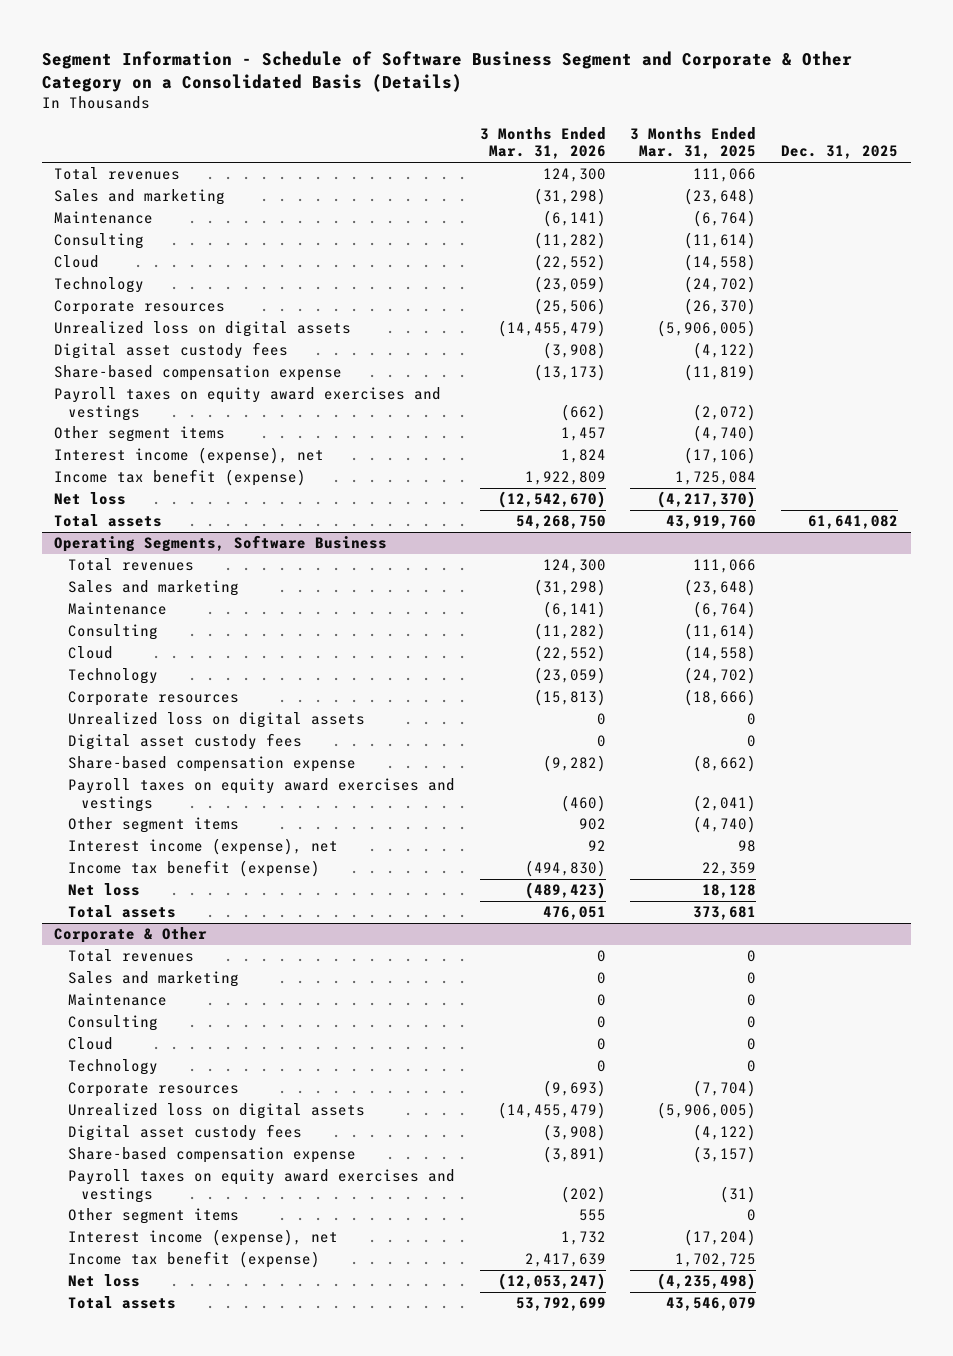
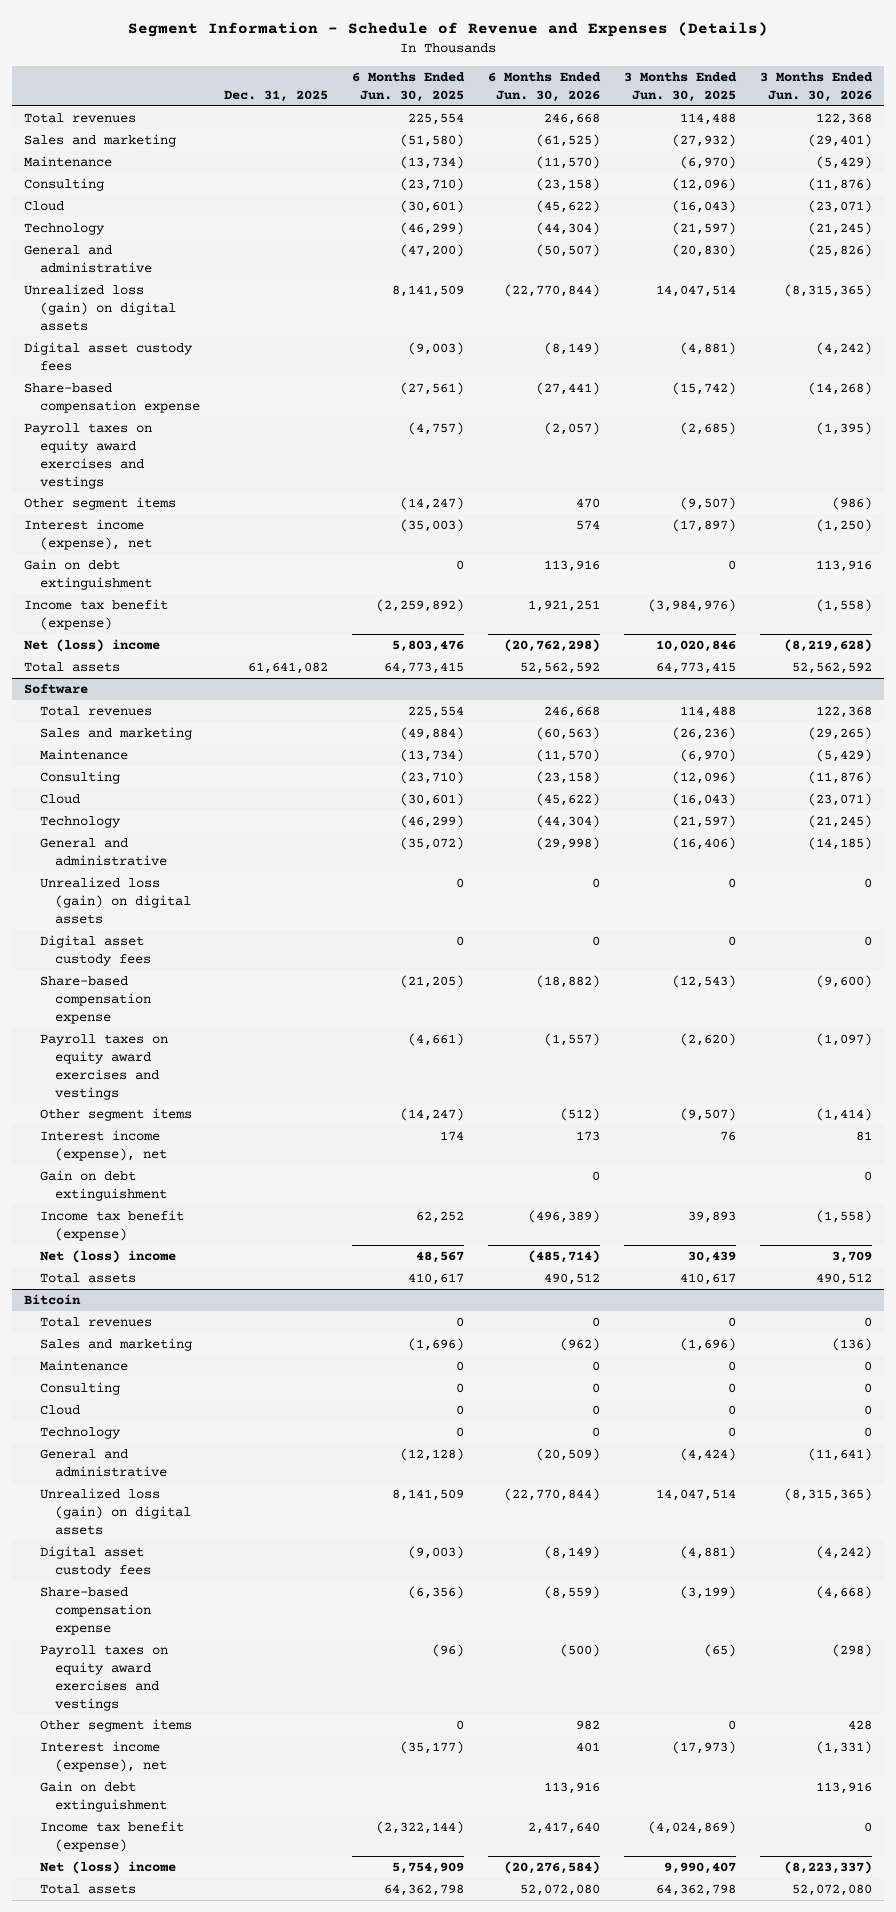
- Segment Information - Schedule of Software Business Segment and Corporate & Other Category on a Consolidated Basis (Details)
+ Segment Information - Schedule of Revenue and Expenses (Details)
- | 3 Months Ended Mar. 31, 2026 | 3 Months Ended Mar. 31, 2025 | Dec. 31, 2025
+ | Dec. 31, 2025 | 6 Months Ended Jun. 30, 2025 | 6 Months Ended Jun. 30, 2026 | 3 Months Ended Jun. 30, 2025 | 3 Months Ended Jun. 30, 2026
- Corporate resources | (25,506) | (26,370) |
- Unrealized loss on digital assets | (14,455,479) | (5,906,005) |
+ General and administrative | | (47,200) | (50,507) | (20,830) | (25,826)
+ Unrealized loss (gain) on digital assets | | 8,141,509 | (22,770,844) | 14,047,514 | (8,315,365)
+ Gain on debt extinguishment | | 0 | 113,916 | 0 | 113,916
- Net loss | (12,542,670) | (4,217,370) |
+ Net (loss) income | | 5,803,476 | (20,762,298) | 10,020,846 | (8,219,628)
- Operating Segments, Software Business
+ Software
- Corporate resources | (15,813) | (18,666) |
- Unrealized loss on digital assets | 0 | 0 |
+ General and administrative | | (35,072) | (29,998) | (16,406) | (14,185)
+ Unrealized loss (gain) on digital assets | | 0 | 0 | 0 | 0
+ Gain on debt extinguishment | | | 0 | | 0
- Net loss | (489,423) | 18,128 |
+ Net (loss) income | | 48,567 | (485,714) | 30,439 | 3,709
- Corporate & Other
- Total revenues | 0 | 0 |
- Sales and marketing | 0 | 0 |
- Maintenance | 0 | 0 |
- Consulting | 0 | 0 |
- Cloud | 0 | 0 |
- Technology | 0 | 0 |
- Corporate resources | (9,693) | (7,704) |
- Unrealized loss on digital assets | (14,455,479) | (5,906,005) |
- Digital asset custody fees | (3,908) | (4,122) |
- Share-based compensation expense | (3,891) | (3,157) |
- Payroll taxes on equity award exercises and vestings | (202) | (31) |
- Other segment items | 555 | 0 |
- Interest income (expense), net | 1,732 | (17,204) |
- Income tax benefit (expense) | 2,417,639 | 1,702,725 |
- Net loss | (12,053,247) | (4,235,498) |
- Total assets | 53,792,699 | 43,546,079 |
+ Bitcoin
+ Total revenues | | 0 | 0 | 0 | 0
+ Sales and marketing | | (1,696) | (962) | (1,696) | (136)
+ Maintenance | | 0 | 0 | 0 | 0
+ Consulting | | 0 | 0 | 0 | 0
+ Cloud | | 0 | 0 | 0 | 0
+ Technology | | 0 | 0 | 0 | 0
+ General and administrative | | (12,128) | (20,509) | (4,424) | (11,641)
+ Unrealized loss (gain) on digital assets | | 8,141,509 | (22,770,844) | 14,047,514 | (8,315,365)
+ Digital asset custody fees | | (9,003) | (8,149) | (4,881) | (4,242)
+ Share-based compensation expense | | (6,356) | (8,559) | (3,199) | (4,668)
+ Payroll taxes on equity award exercises and vestings | | (96) | (500) | (65) | (298)
+ Other segment items | | 0 | 982 | 0 | 428
+ Interest income (expense), net | | (35,177) | 401 | (17,973) | (1,331)
+ Gain on debt extinguishment | | | 113,916 | | 113,916
+ Income tax benefit (expense) | | (2,322,144) | 2,417,640 | (4,024,869) | 0
+ Net (loss) income | | 5,754,909 | (20,276,584) | 9,990,407 | (8,223,337)
+ Total assets | | 64,362,798 | 52,072,080 | 64,362,798 | 52,072,080

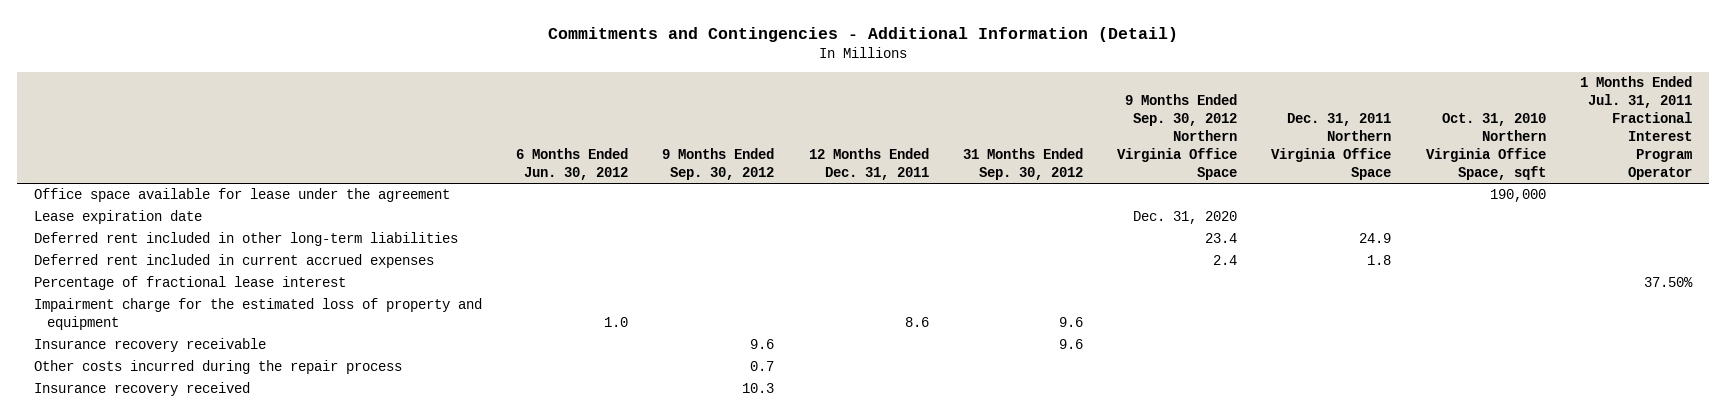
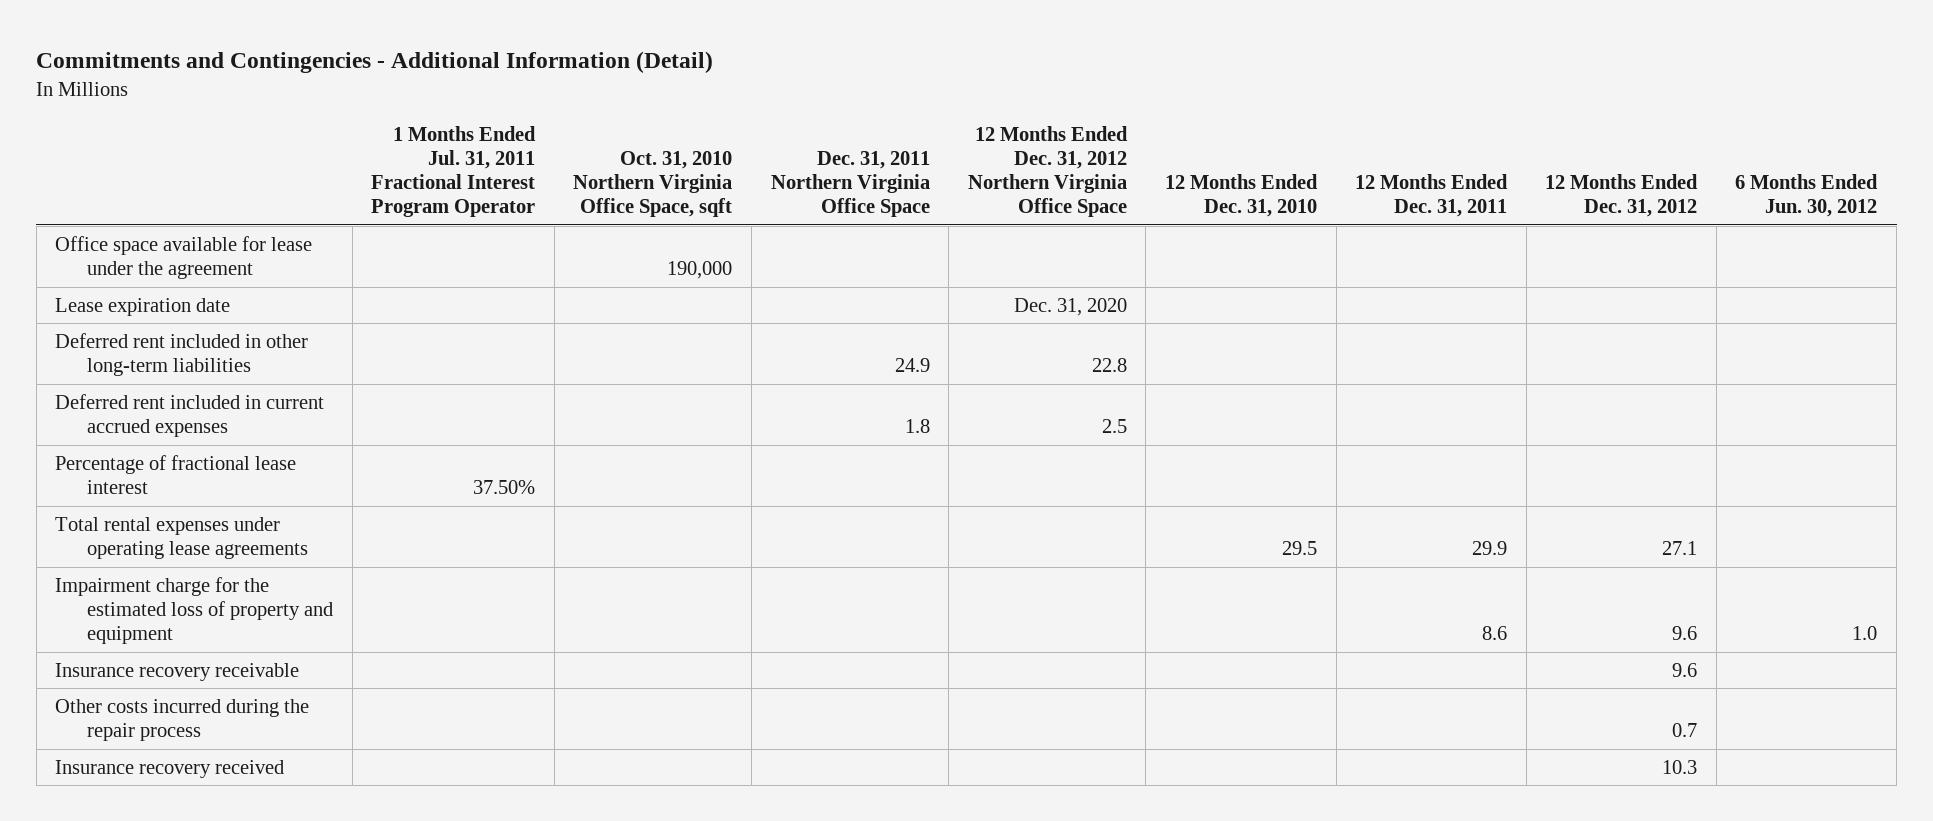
- | 6 Months Ended Jun. 30, 2012 | 9 Months Ended Sep. 30, 2012 | 12 Months Ended Dec. 31, 2011 | 31 Months Ended Sep. 30, 2012 | 9 Months Ended Sep. 30, 2012 Northern Virginia Office Space | Dec. 31, 2011 Northern Virginia Office Space | Oct. 31, 2010 Northern Virginia Office Space, sqft | 1 Months Ended Jul. 31, 2011 Fractional Interest Program Operator
+ | 1 Months Ended Jul. 31, 2011 Fractional Interest Program Operator | Oct. 31, 2010 Northern Virginia Office Space, sqft | Dec. 31, 2011 Northern Virginia Office Space | 12 Months Ended Dec. 31, 2012 Northern Virginia Office Space | 12 Months Ended Dec. 31, 2010 | 12 Months Ended Dec. 31, 2011 | 12 Months Ended Dec. 31, 2012 | 6 Months Ended Jun. 30, 2012
+ Total rental expenses under operating lease agreements | | | | | 29.5 | 29.9 | 27.1 |

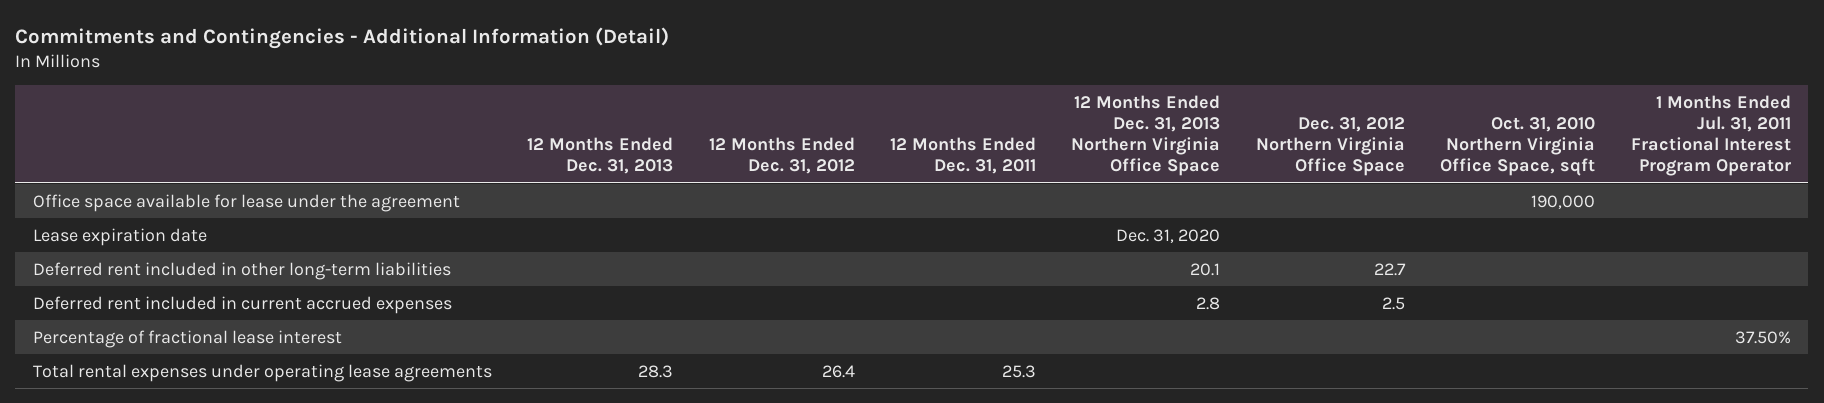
- | 1 Months Ended Jul. 31, 2011 Fractional Interest Program Operator | Oct. 31, 2010 Northern Virginia Office Space, sqft | Dec. 31, 2011 Northern Virginia Office Space | 12 Months Ended Dec. 31, 2012 Northern Virginia Office Space | 12 Months Ended Dec. 31, 2010 | 12 Months Ended Dec. 31, 2011 | 12 Months Ended Dec. 31, 2012 | 6 Months Ended Jun. 30, 2012
+ | 12 Months Ended Dec. 31, 2013 | 12 Months Ended Dec. 31, 2012 | 12 Months Ended Dec. 31, 2011 | 12 Months Ended Dec. 31, 2013 Northern Virginia Office Space | Dec. 31, 2012 Northern Virginia Office Space | Oct. 31, 2010 Northern Virginia Office Space, sqft | 1 Months Ended Jul. 31, 2011 Fractional Interest Program Operator
- Total rental expenses under operating lease agreements | | | | | 29.5 | 29.9 | 27.1 |
- Impairment charge for the estimated loss of property and equipment | | | | | | 8.6 | 9.6 | 1.0
- Insurance recovery receivable | | | | | | | 9.6 |
- Other costs incurred during the repair process | | | | | | | 0.7 |
- Insurance recovery received | | | | | | | 10.3 |
+ Total rental expenses under operating lease agreements | 28.3 | 26.4 | 25.3 | | | |

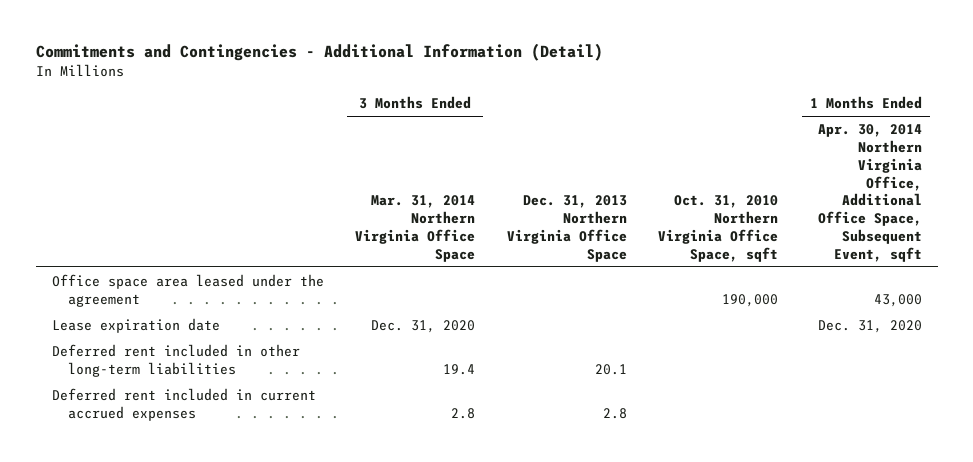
- | 12 Months Ended Dec. 31, 2013 | 12 Months Ended Dec. 31, 2012 | 12 Months Ended Dec. 31, 2011 | 12 Months Ended Dec. 31, 2013 Northern Virginia Office Space | Dec. 31, 2012 Northern Virginia Office Space | Oct. 31, 2010 Northern Virginia Office Space, sqft | 1 Months Ended Jul. 31, 2011 Fractional Interest Program Operator
+ | 3 Months Ended Mar. 31, 2014 Northern Virginia Office Space | Dec. 31, 2013 Northern Virginia Office Space | Oct. 31, 2010 Northern Virginia Office Space, sqft | 1 Months Ended Apr. 30, 2014 Northern Virginia Office, Additional Office Space, Subsequent Event, sqft
- Office space available for lease under the agreement | | | | | | 190,000 |
+ Office space area leased under the agreement | | | 190,000 | 43,000
- Percentage of fractional lease interest | | | | | | | 37.50%
- Total rental expenses under operating lease agreements | 28.3 | 26.4 | 25.3 | | | |

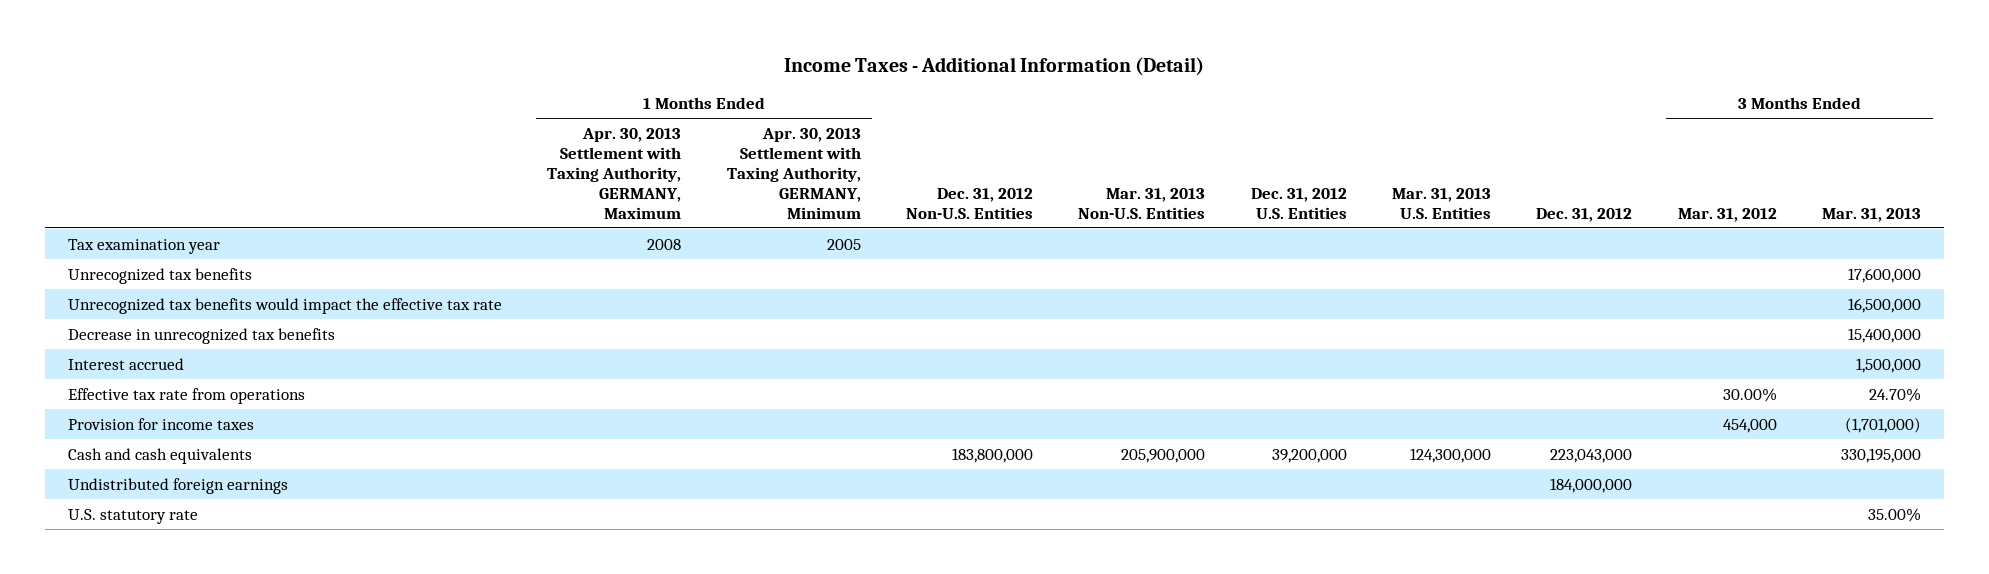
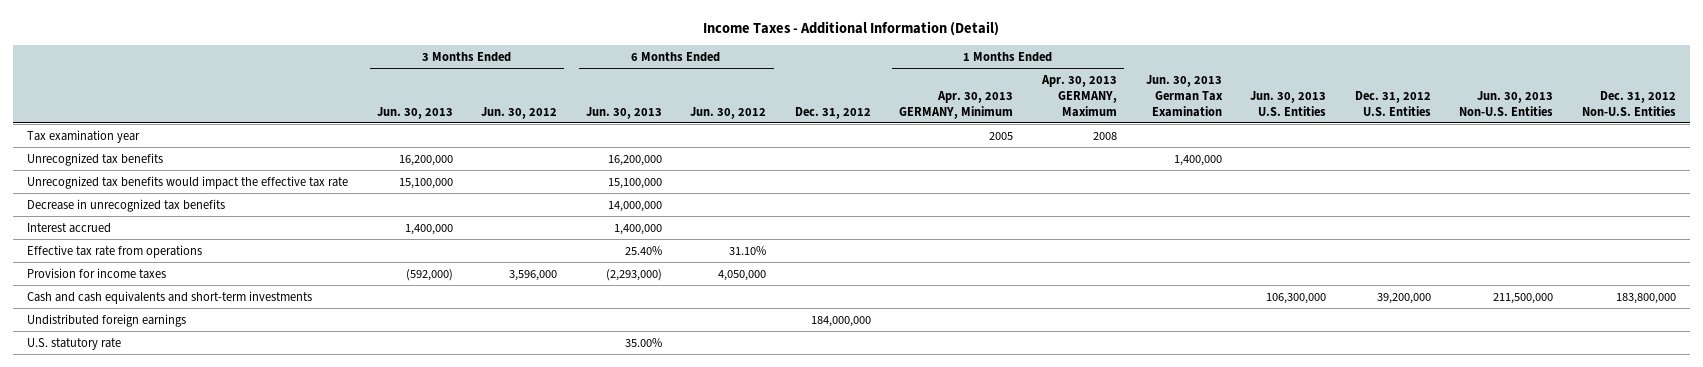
- | 1 Months Ended Apr. 30, 2013 Settlement with Taxing Authority, GERMANY, Maximum | 1 Months Ended Apr. 30, 2013 Settlement with Taxing Authority, GERMANY, Minimum | Dec. 31, 2012 Non-U.S. Entities | Mar. 31, 2013 Non-U.S. Entities | Dec. 31, 2012 U.S. Entities | Mar. 31, 2013 U.S. Entities | Dec. 31, 2012 | 3 Months Ended Mar. 31, 2012 | 3 Months Ended Mar. 31, 2013
+ | 3 Months Ended Jun. 30, 2013 | 3 Months Ended Jun. 30, 2012 | 6 Months Ended Jun. 30, 2013 | 6 Months Ended Jun. 30, 2012 | Dec. 31, 2012 | 1 Months Ended Apr. 30, 2013 GERMANY, Minimum | 1 Months Ended Apr. 30, 2013 GERMANY, Maximum | Jun. 30, 2013 German Tax Examination | Jun. 30, 2013 U.S. Entities | Dec. 31, 2012 U.S. Entities | Jun. 30, 2013 Non-U.S. Entities | Dec. 31, 2012 Non-U.S. Entities
- Cash and cash equivalents | | | 183,800,000 | 205,900,000 | 39,200,000 | 124,300,000 | 223,043,000 | | 330,195,000
+ Cash and cash equivalents and short-term investments | | | | | | | | | 106,300,000 | 39,200,000 | 211,500,000 | 183,800,000

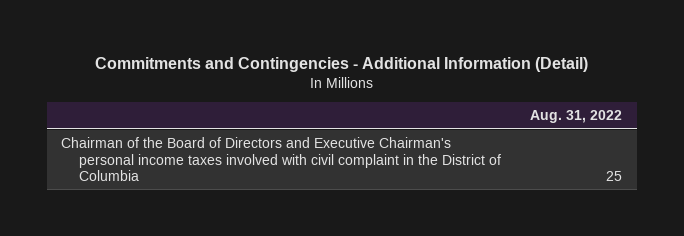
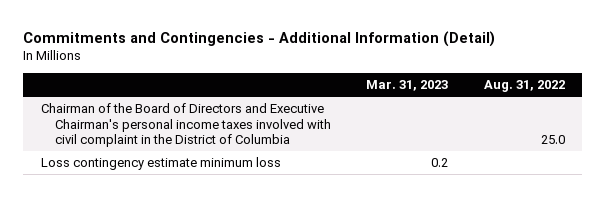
- | Aug. 31, 2022
+ | Mar. 31, 2023 | Aug. 31, 2022
- Chairman of the Board of Directors and Executive Chairman's personal income taxes involved with civil complaint in the District of Columbia | 25
+ Chairman of the Board of Directors and Executive Chairman's personal income taxes involved with civil complaint in the District of Columbia | | 25.0
+ Loss contingency estimate minimum loss | 0.2 |

